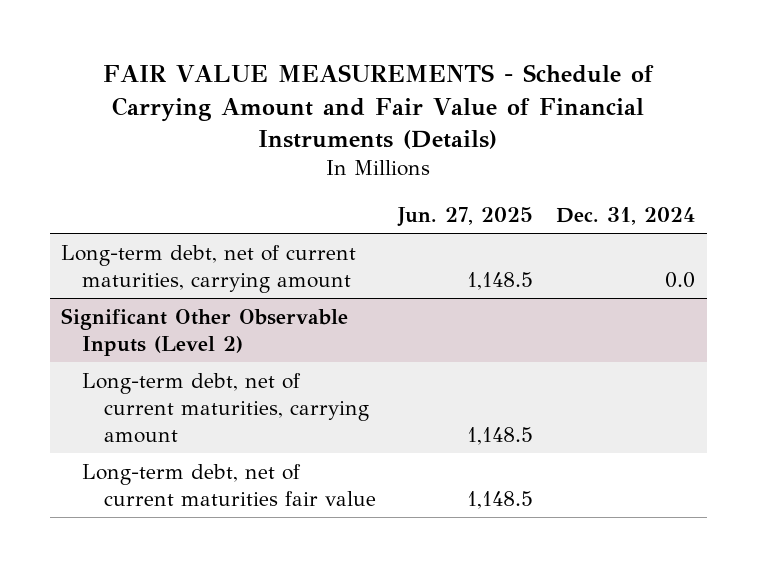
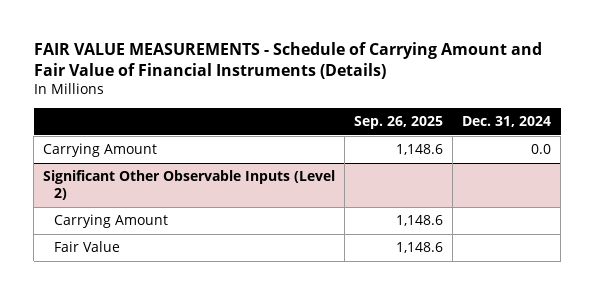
- | Jun. 27, 2025 | Dec. 31, 2024
+ | Sep. 26, 2025 | Dec. 31, 2024
- Long-term debt, net of current maturities, carrying amount | 1,148.5 | 0.0
+ Carrying Amount | 1,148.6 | 0.0
@ Significant Other Observable Inputs (Level 2)
- Long-term debt, net of current maturities, carrying amount | 1,148.5 |
- Long-term debt, net of current maturities fair value | 1,148.5 |
+ Carrying Amount | 1,148.6 |
+ Fair Value | 1,148.6 |

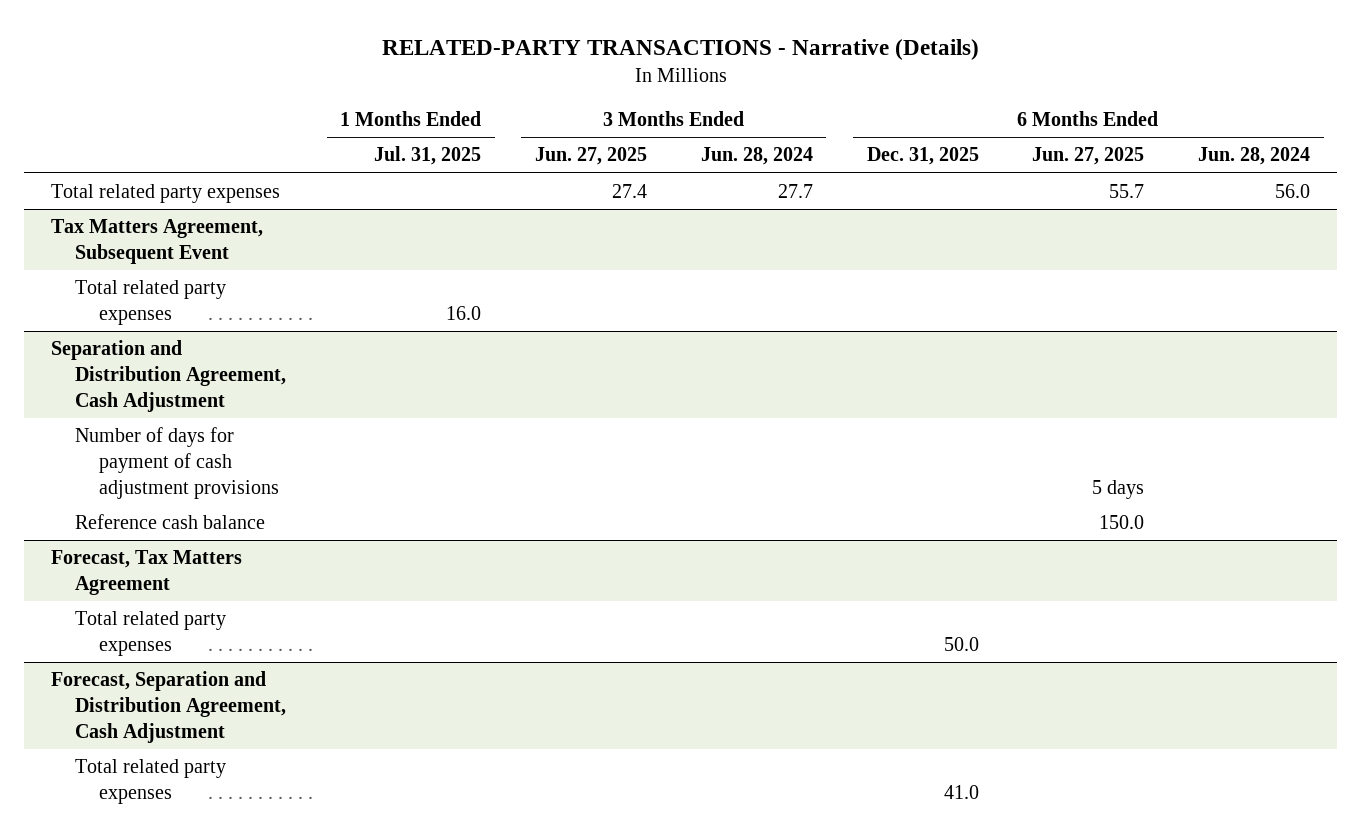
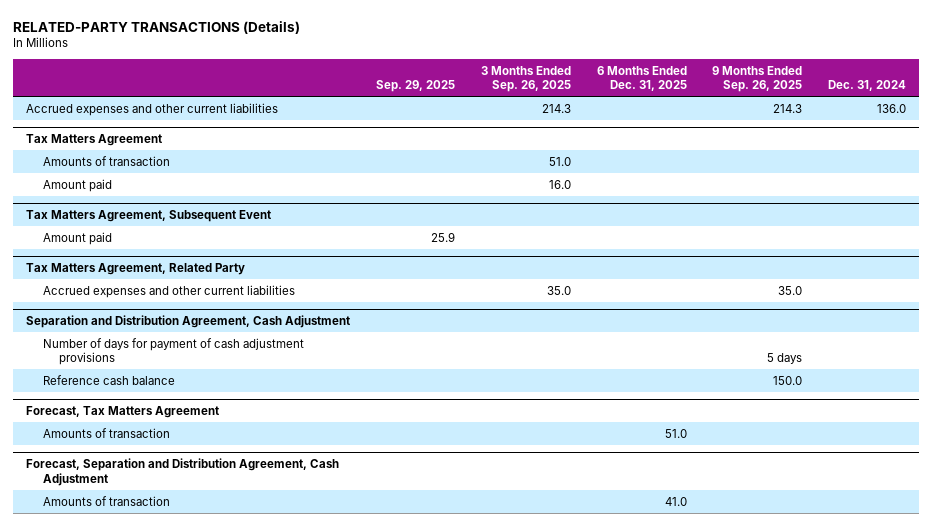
- RELATED-PARTY TRANSACTIONS - Narrative (Details)
+ RELATED-PARTY TRANSACTIONS (Details)
- | 1 Months Ended Jul. 31, 2025 | 3 Months Ended Jun. 27, 2025 | 3 Months Ended Jun. 28, 2024 | 6 Months Ended Dec. 31, 2025 | 6 Months Ended Jun. 27, 2025 | 6 Months Ended Jun. 28, 2024
+ | Sep. 29, 2025 | 3 Months Ended Sep. 26, 2025 | 6 Months Ended Dec. 31, 2025 | 9 Months Ended Sep. 26, 2025 | Dec. 31, 2024
- Total related party expenses | | 27.4 | 27.7 | | 55.7 | 56.0
+ Accrued expenses and other current liabilities | | 214.3 | | 214.3 | 136.0
+ Tax Matters Agreement
+ Amounts of transaction | | 51.0 | | |
+ Amount paid | | 16.0 | | |
@ Tax Matters Agreement, Subsequent Event
- Total related party expenses | 16.0 | | | | |
+ Amount paid | 25.9 | | | |
+ Tax Matters Agreement, Related Party
+ Accrued expenses and other current liabilities | | 35.0 | | 35.0 |
@ Forecast, Tax Matters Agreement
- Total related party expenses | | | | 50.0 | |
+ Amounts of transaction | | | 51.0 | |
@ Forecast, Separation and Distribution Agreement, Cash Adjustment
- Total related party expenses | | | | 41.0 | |
+ Amounts of transaction | | | 41.0 | |

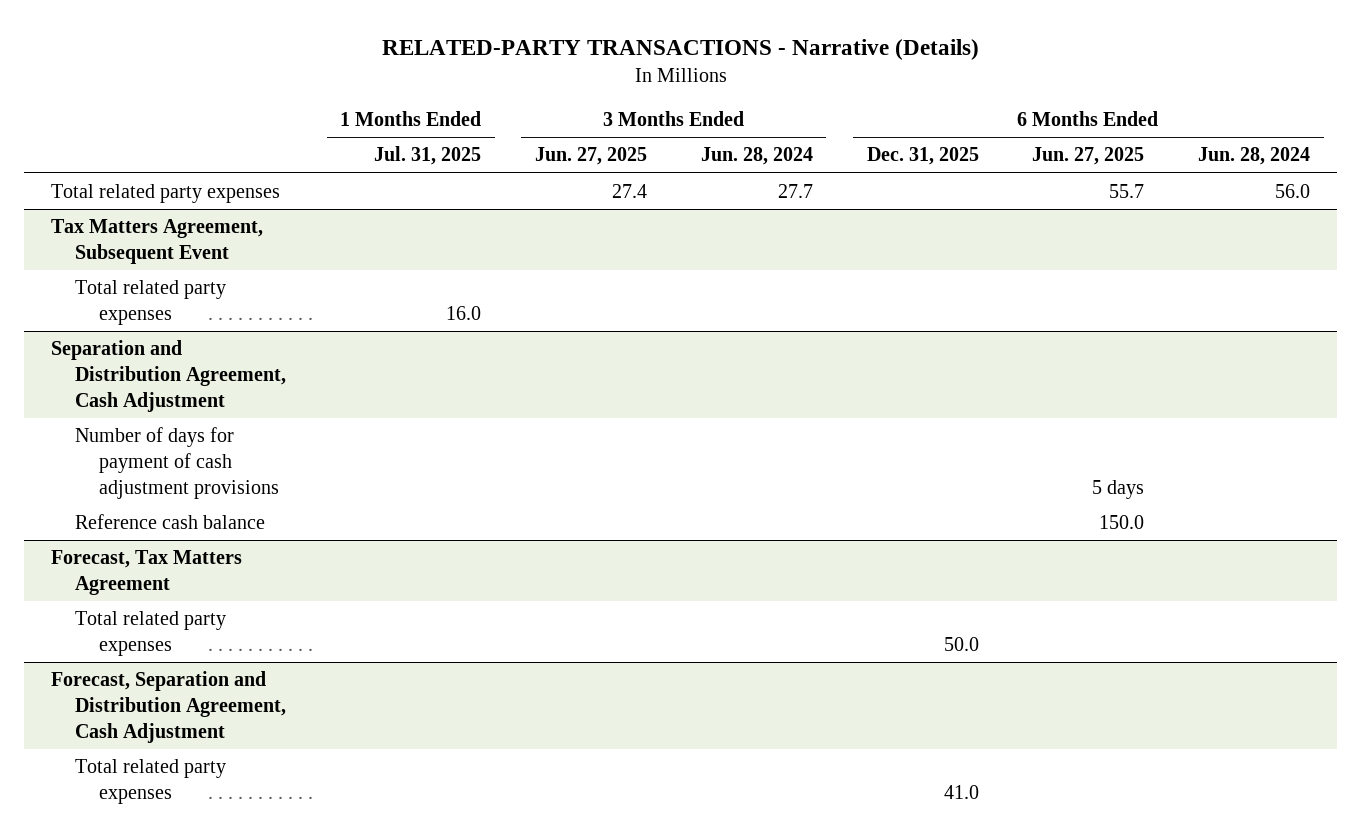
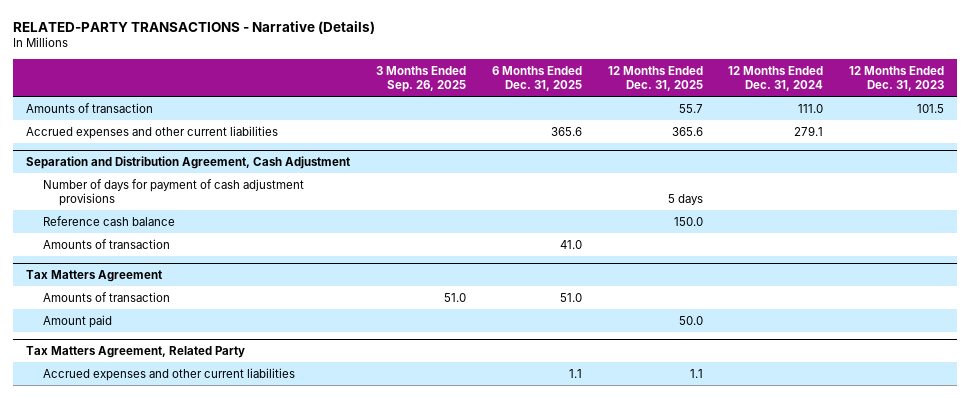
- | 1 Months Ended Jul. 31, 2025 | 3 Months Ended Jun. 27, 2025 | 3 Months Ended Jun. 28, 2024 | 6 Months Ended Dec. 31, 2025 | 6 Months Ended Jun. 27, 2025 | 6 Months Ended Jun. 28, 2024
+ | 3 Months Ended Sep. 26, 2025 | 6 Months Ended Dec. 31, 2025 | 12 Months Ended Dec. 31, 2025 | 12 Months Ended Dec. 31, 2024 | 12 Months Ended Dec. 31, 2023
- Total related party expenses | | 27.4 | 27.7 | | 55.7 | 56.0
- Tax Matters Agreement, Subsequent Event
- Total related party expenses | 16.0 | | | | |
+ Amounts of transaction | | | 55.7 | 111.0 | 101.5
+ Accrued expenses and other current liabilities | | 365.6 | 365.6 | 279.1 |
- Forecast, Tax Matters Agreement
- Total related party expenses | | | | 50.0 | |
- Forecast, Separation and Distribution Agreement, Cash Adjustment
- Total related party expenses | | | | 41.0 | |
@ Separation and Distribution Agreement, Cash Adjustment
+ Amounts of transaction | | 41.0 | | |
+ Tax Matters Agreement
+ Amounts of transaction | 51.0 | 51.0 | | |
+ Amount paid | | | 50.0 | |
+ Tax Matters Agreement, Related Party
+ Accrued expenses and other current liabilities | | 1.1 | 1.1 | |

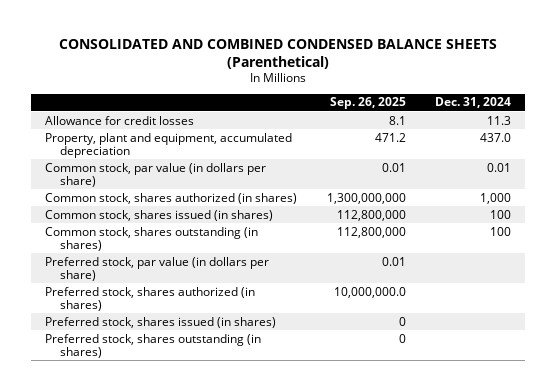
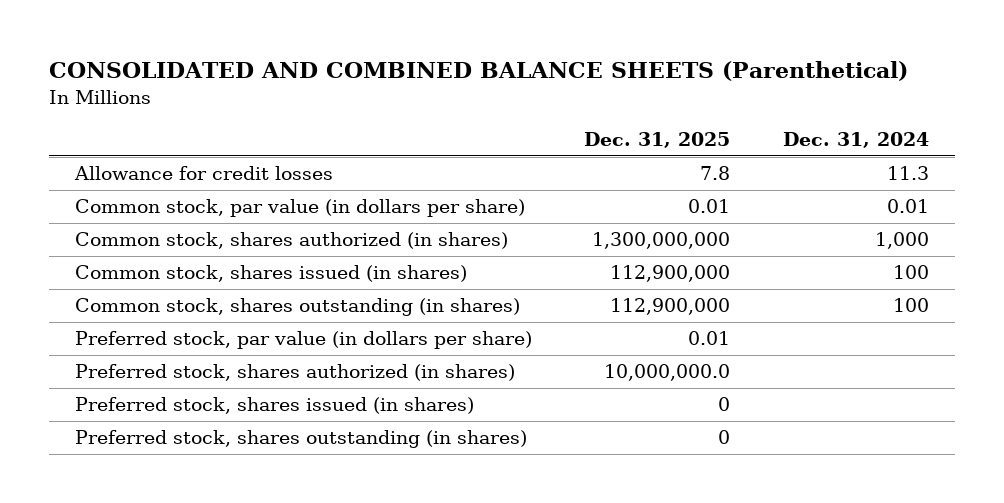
- CONSOLIDATED AND COMBINED CONDENSED BALANCE SHEETS (Parenthetical)
+ CONSOLIDATED AND COMBINED BALANCE SHEETS (Parenthetical)
- | Sep. 26, 2025 | Dec. 31, 2024
+ | Dec. 31, 2025 | Dec. 31, 2024
- Property, plant and equipment, accumulated depreciation | 471.2 | 437.0

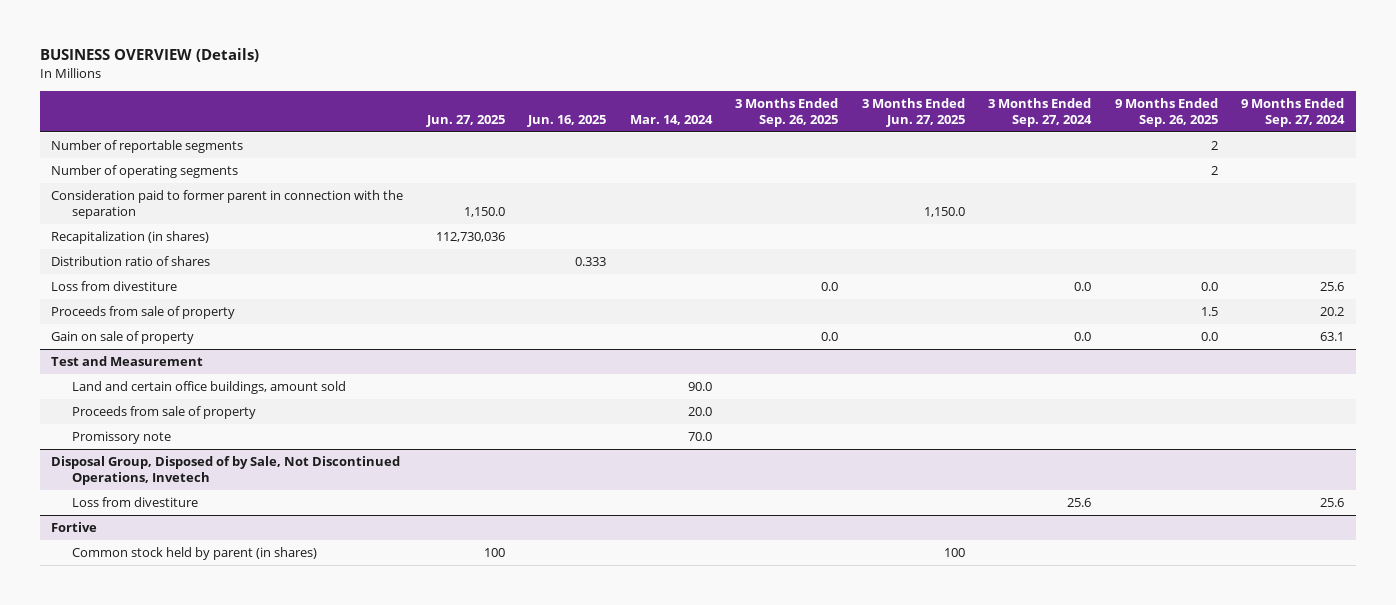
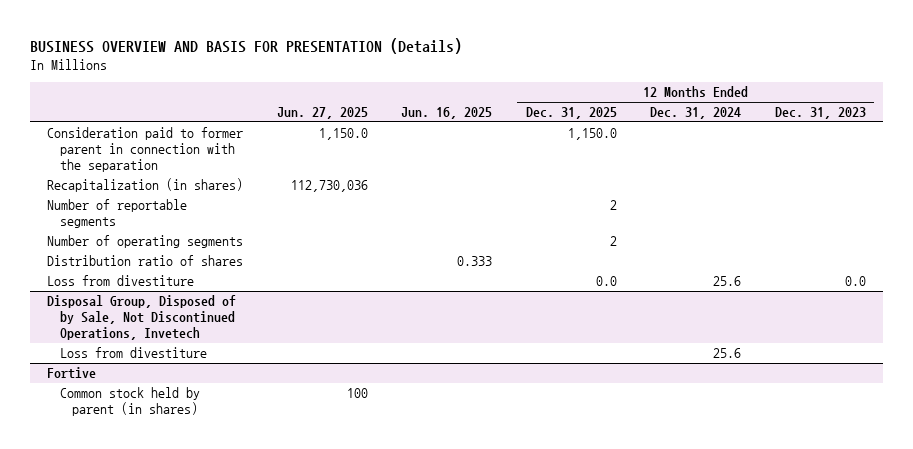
- BUSINESS OVERVIEW (Details)
+ BUSINESS OVERVIEW AND BASIS FOR PRESENTATION (Details)
- | Jun. 27, 2025 | Jun. 16, 2025 | Mar. 14, 2024 | 3 Months Ended Sep. 26, 2025 | 3 Months Ended Jun. 27, 2025 | 3 Months Ended Sep. 27, 2024 | 9 Months Ended Sep. 26, 2025 | 9 Months Ended Sep. 27, 2024
+ | Jun. 27, 2025 | Jun. 16, 2025 | 12 Months Ended Dec. 31, 2025 | 12 Months Ended Dec. 31, 2024 | 12 Months Ended Dec. 31, 2023
moved down: Number of reportable segments | | | 2 | |
moved down: Number of operating segments | | | 2 | |
- Proceeds from sale of property | | | | | | | 1.5 | 20.2
- Gain on sale of property | | | | 0.0 | | 0.0 | 0.0 | 63.1
- Test and Measurement
- Land and certain office buildings, amount sold | | | 90.0 | | | | |
- Proceeds from sale of property | | | 20.0 | | | | |
- Promissory note | | | 70.0 | | | | |

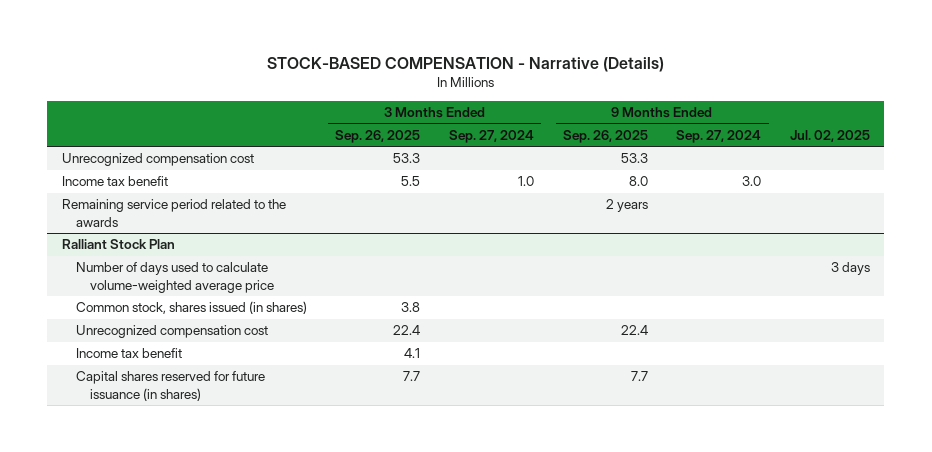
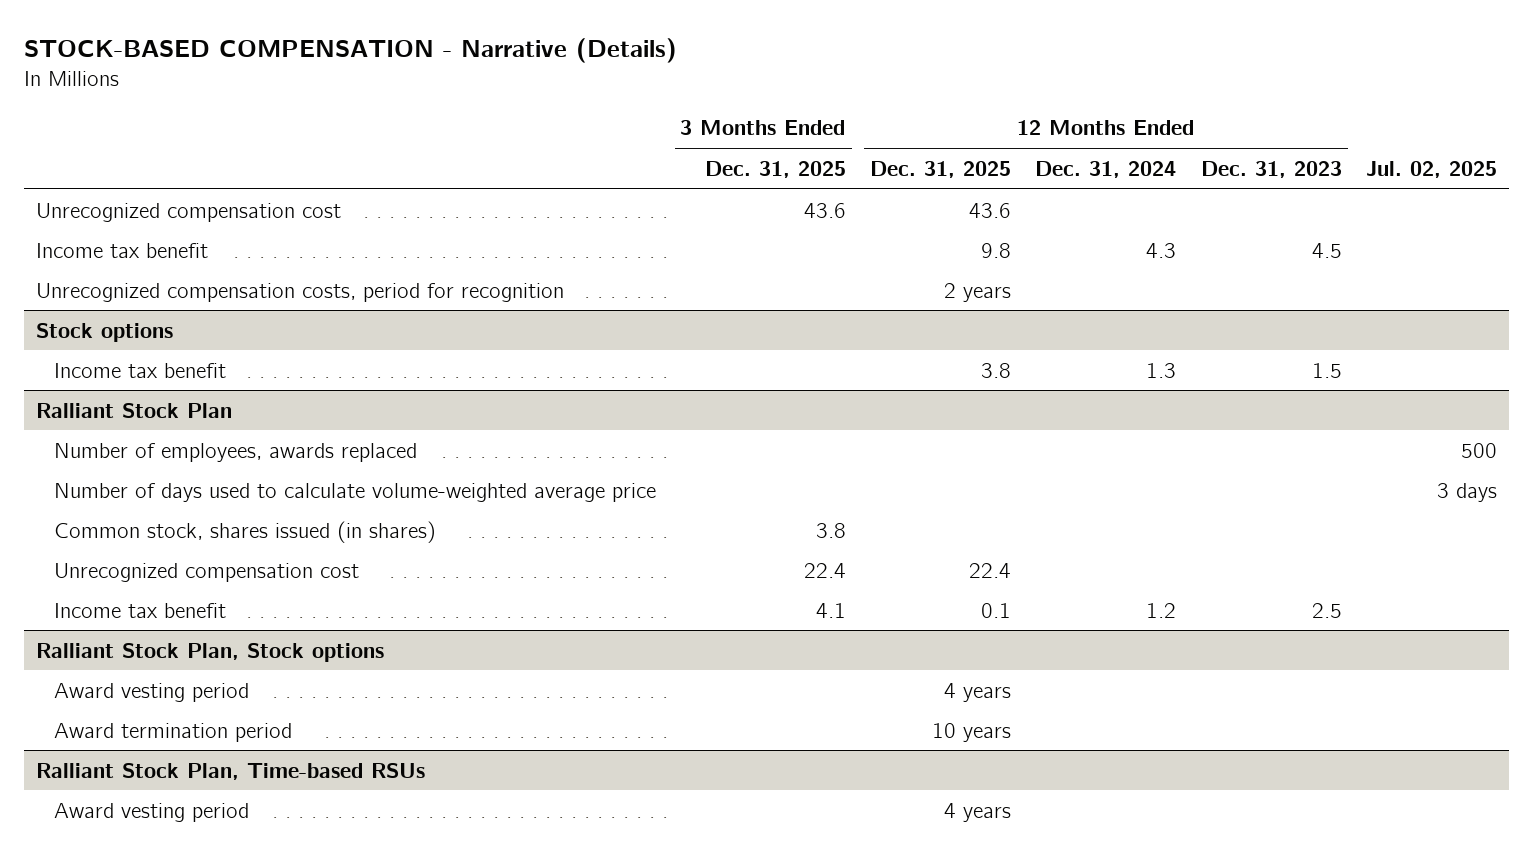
- | 3 Months Ended Sep. 26, 2025 | 3 Months Ended Sep. 27, 2024 | 9 Months Ended Sep. 26, 2025 | 9 Months Ended Sep. 27, 2024 | Jul. 02, 2025
+ | 3 Months Ended Dec. 31, 2025 | 12 Months Ended Dec. 31, 2025 | 12 Months Ended Dec. 31, 2024 | 12 Months Ended Dec. 31, 2023 | Jul. 02, 2025
- Remaining service period related to the awards | | | 2 years | |
+ Unrecognized compensation costs, period for recognition | | 2 years | | |
+ Stock options
+ Income tax benefit | | 3.8 | 1.3 | 1.5 |
@ Ralliant Stock Plan
+ Number of employees, awards replaced | | | | | 500
- Capital shares reserved for future issuance (in shares) | 7.7 | | 7.7 | |
+ Ralliant Stock Plan, Stock options
+ Award vesting period | | 4 years | | |
+ Award termination period | | 10 years | | |
+ Ralliant Stock Plan, Time-based RSUs
+ Award vesting period | | 4 years | | |

